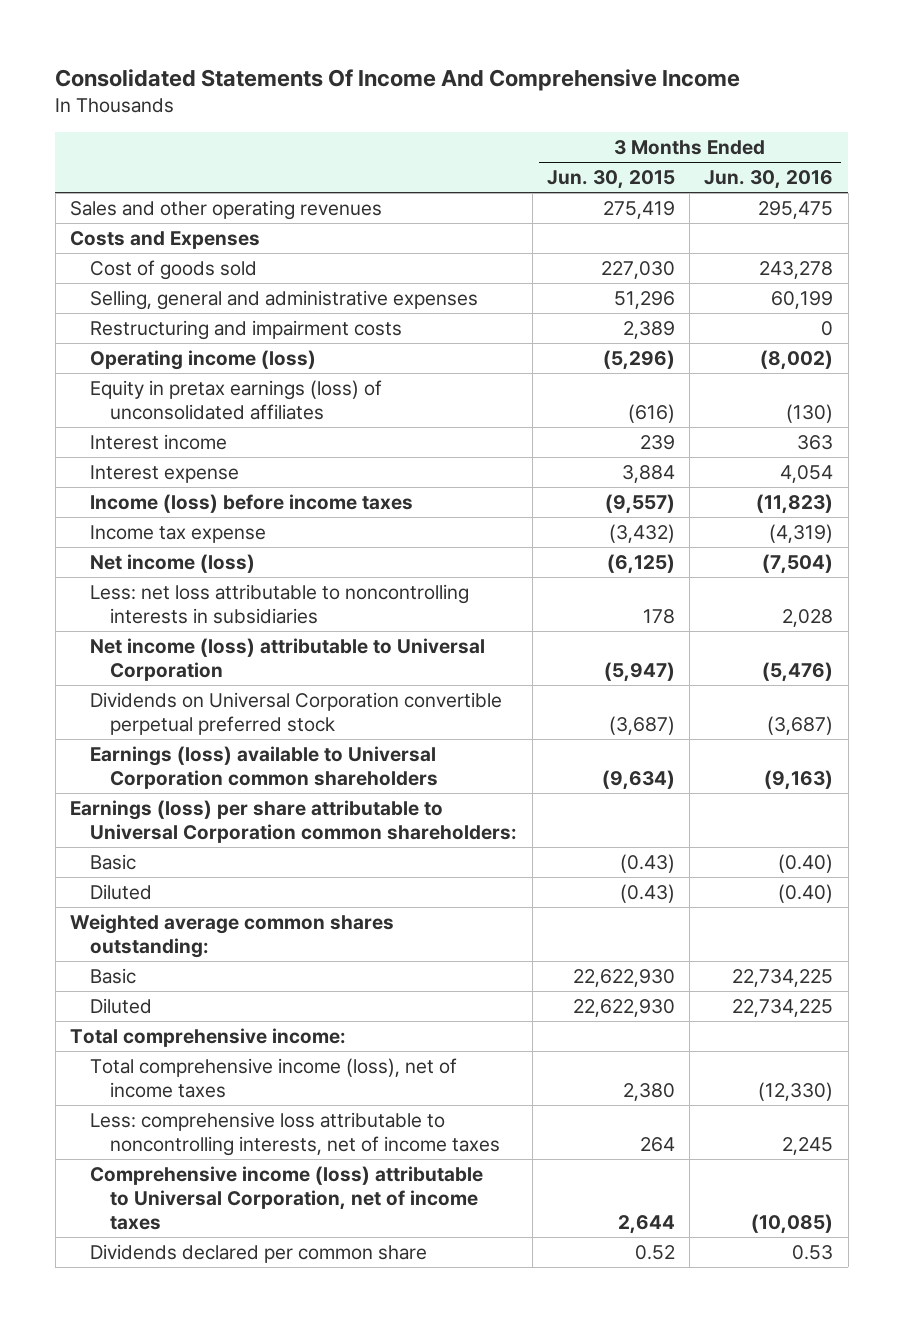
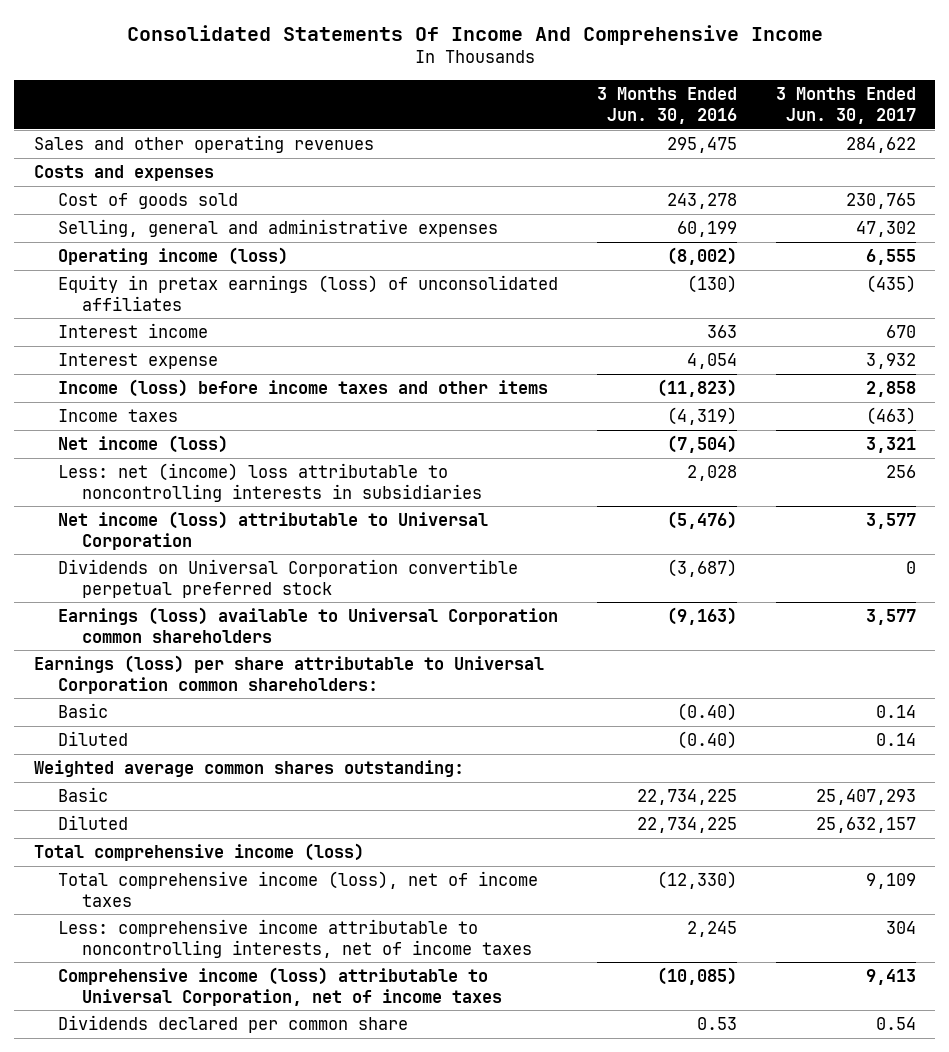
- | 3 Months Ended Jun. 30, 2015 | 3 Months Ended Jun. 30, 2016
+ | 3 Months Ended Jun. 30, 2016 | 3 Months Ended Jun. 30, 2017
- Costs and Expenses
+ Costs and expenses
- Restructuring and impairment costs | 2,389 | 0
- Income (loss) before income taxes | (9,557) | (11,823)
- Income tax expense | (3,432) | (4,319)
+ Income (loss) before income taxes and other items | (11,823) | 2,858
+ Income taxes | (4,319) | (463)
- Less: net loss attributable to noncontrolling interests in subsidiaries | 178 | 2,028
+ Less: net (income) loss attributable to noncontrolling interests in subsidiaries | 2,028 | 256
- Total comprehensive income:
+ Total comprehensive income (loss)
- Less: comprehensive loss attributable to noncontrolling interests, net of income taxes | 264 | 2,245
+ Less: comprehensive income attributable to noncontrolling interests, net of income taxes | 2,245 | 304

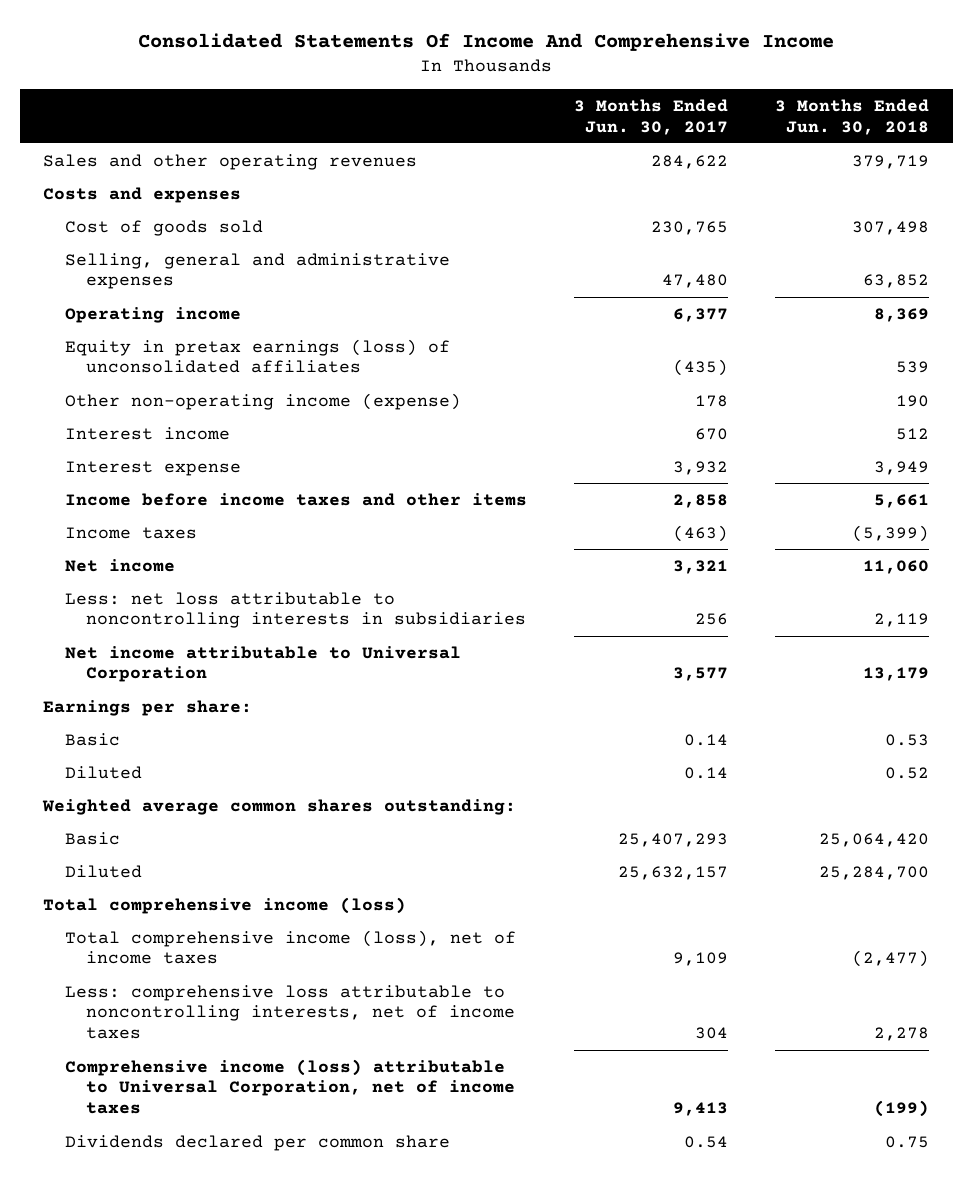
- | 3 Months Ended Jun. 30, 2016 | 3 Months Ended Jun. 30, 2017
+ | 3 Months Ended Jun. 30, 2017 | 3 Months Ended Jun. 30, 2018
- Selling, general and administrative expenses | 60,199 | 47,302
- Operating income (loss) | (8,002) | 6,555
+ Selling, general and administrative expenses | 47,480 | 63,852
+ Operating income | 6,377 | 8,369
+ Other non-operating income (expense) | 178 | 190
- Income (loss) before income taxes and other items | (11,823) | 2,858
+ Income before income taxes and other items | 2,858 | 5,661
- Net income (loss) | (7,504) | 3,321
- Less: net (income) loss attributable to noncontrolling interests in subsidiaries | 2,028 | 256
- Net income (loss) attributable to Universal Corporation | (5,476) | 3,577
- Dividends on Universal Corporation convertible perpetual preferred stock | (3,687) | 0
- Earnings (loss) available to Universal Corporation common shareholders | (9,163) | 3,577
- Earnings (loss) per share attributable to Universal Corporation common shareholders:
+ Net income | 3,321 | 11,060
+ Less: net loss attributable to noncontrolling interests in subsidiaries | 256 | 2,119
+ Net income attributable to Universal Corporation | 3,577 | 13,179
+ Earnings per share:
- Less: comprehensive income attributable to noncontrolling interests, net of income taxes | 2,245 | 304
+ Less: comprehensive loss attributable to noncontrolling interests, net of income taxes | 304 | 2,278

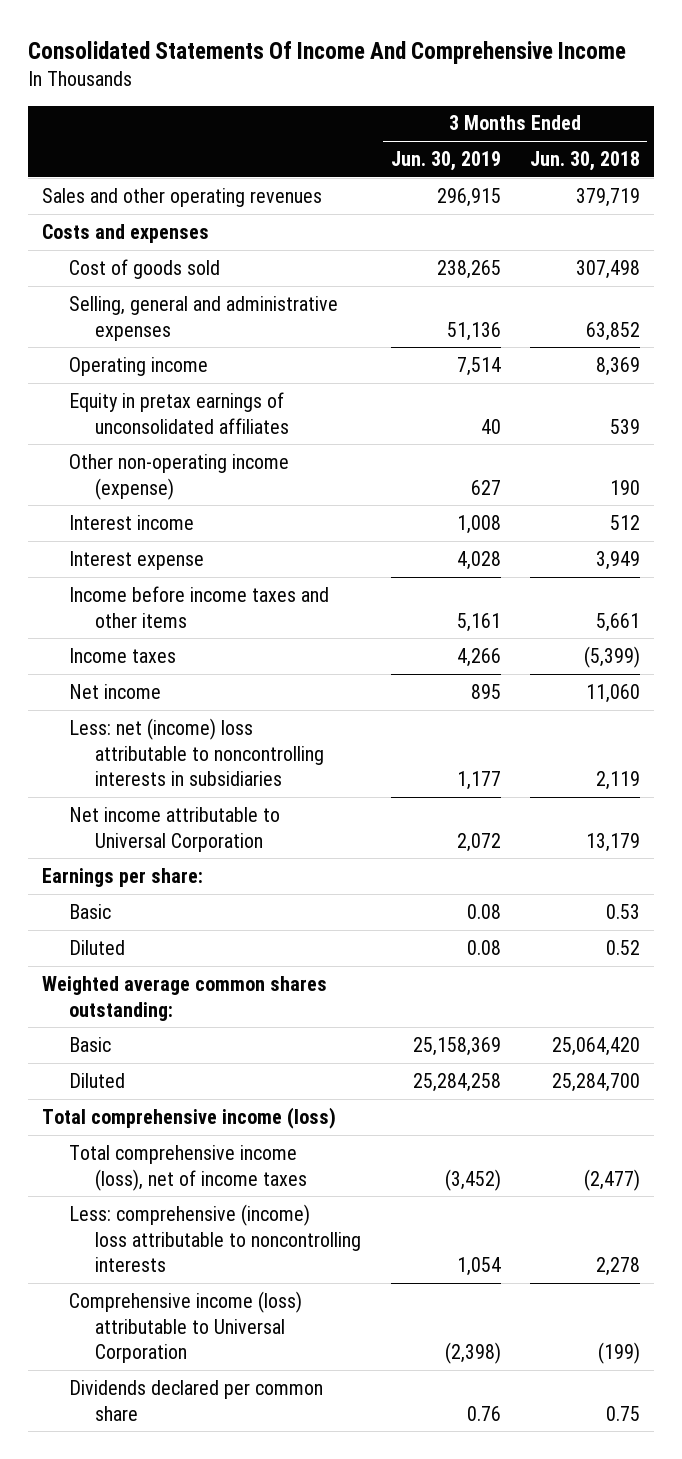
- | 3 Months Ended Jun. 30, 2017 | 3 Months Ended Jun. 30, 2018
+ | 3 Months Ended Jun. 30, 2019 | 3 Months Ended Jun. 30, 2018
- Equity in pretax earnings (loss) of unconsolidated affiliates | (435) | 539
+ Equity in pretax earnings of unconsolidated affiliates | 40 | 539
- Less: net loss attributable to noncontrolling interests in subsidiaries | 256 | 2,119
+ Less: net (income) loss attributable to noncontrolling interests in subsidiaries | 1,177 | 2,119
- Less: comprehensive loss attributable to noncontrolling interests, net of income taxes | 304 | 2,278
- Comprehensive income (loss) attributable to Universal Corporation, net of income taxes | 9,413 | (199)
+ Less: comprehensive (income) loss attributable to noncontrolling interests | 1,054 | 2,278
+ Comprehensive income (loss) attributable to Universal Corporation | (2,398) | (199)

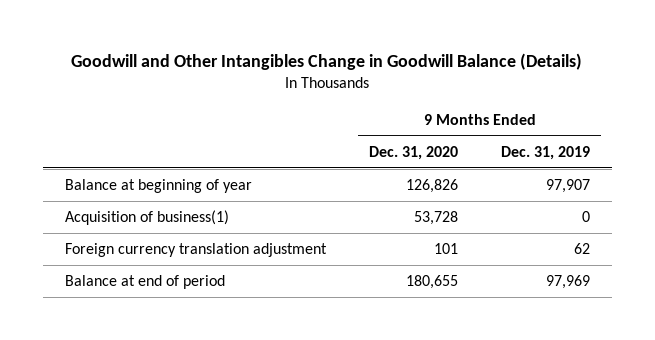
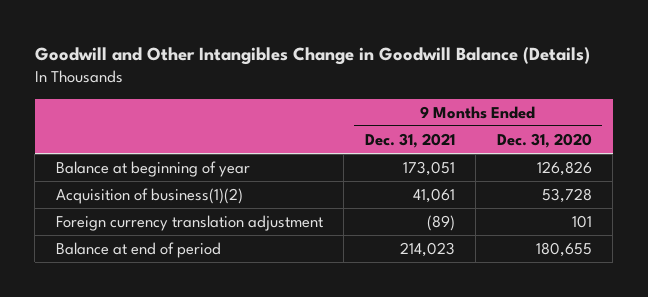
- | 9 Months Ended Dec. 31, 2020 | 9 Months Ended Dec. 31, 2019
+ | 9 Months Ended Dec. 31, 2021 | 9 Months Ended Dec. 31, 2020
- Acquisition of business(1) | 53,728 | 0
+ Acquisition of business(1)(2) | 41,061 | 53,728

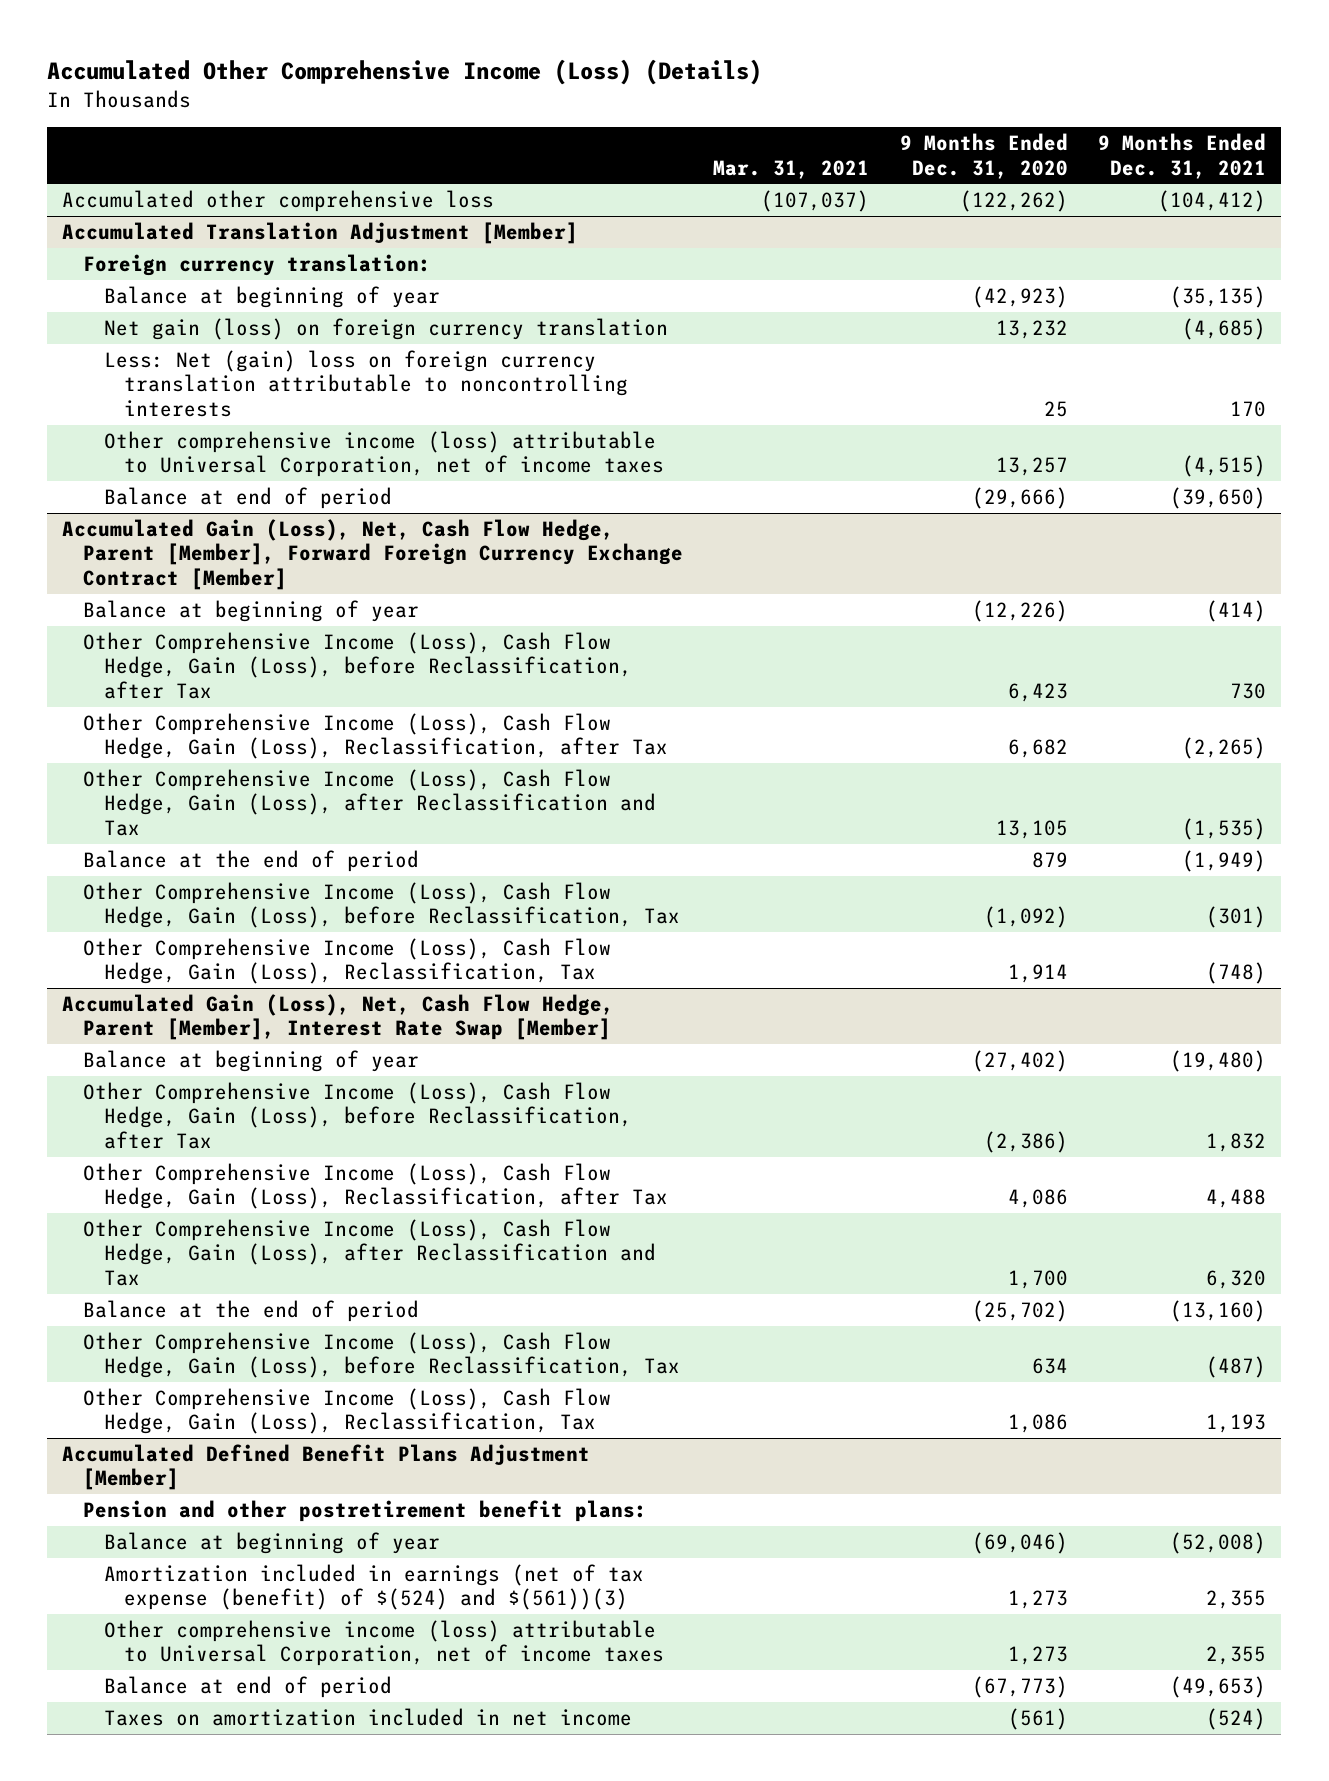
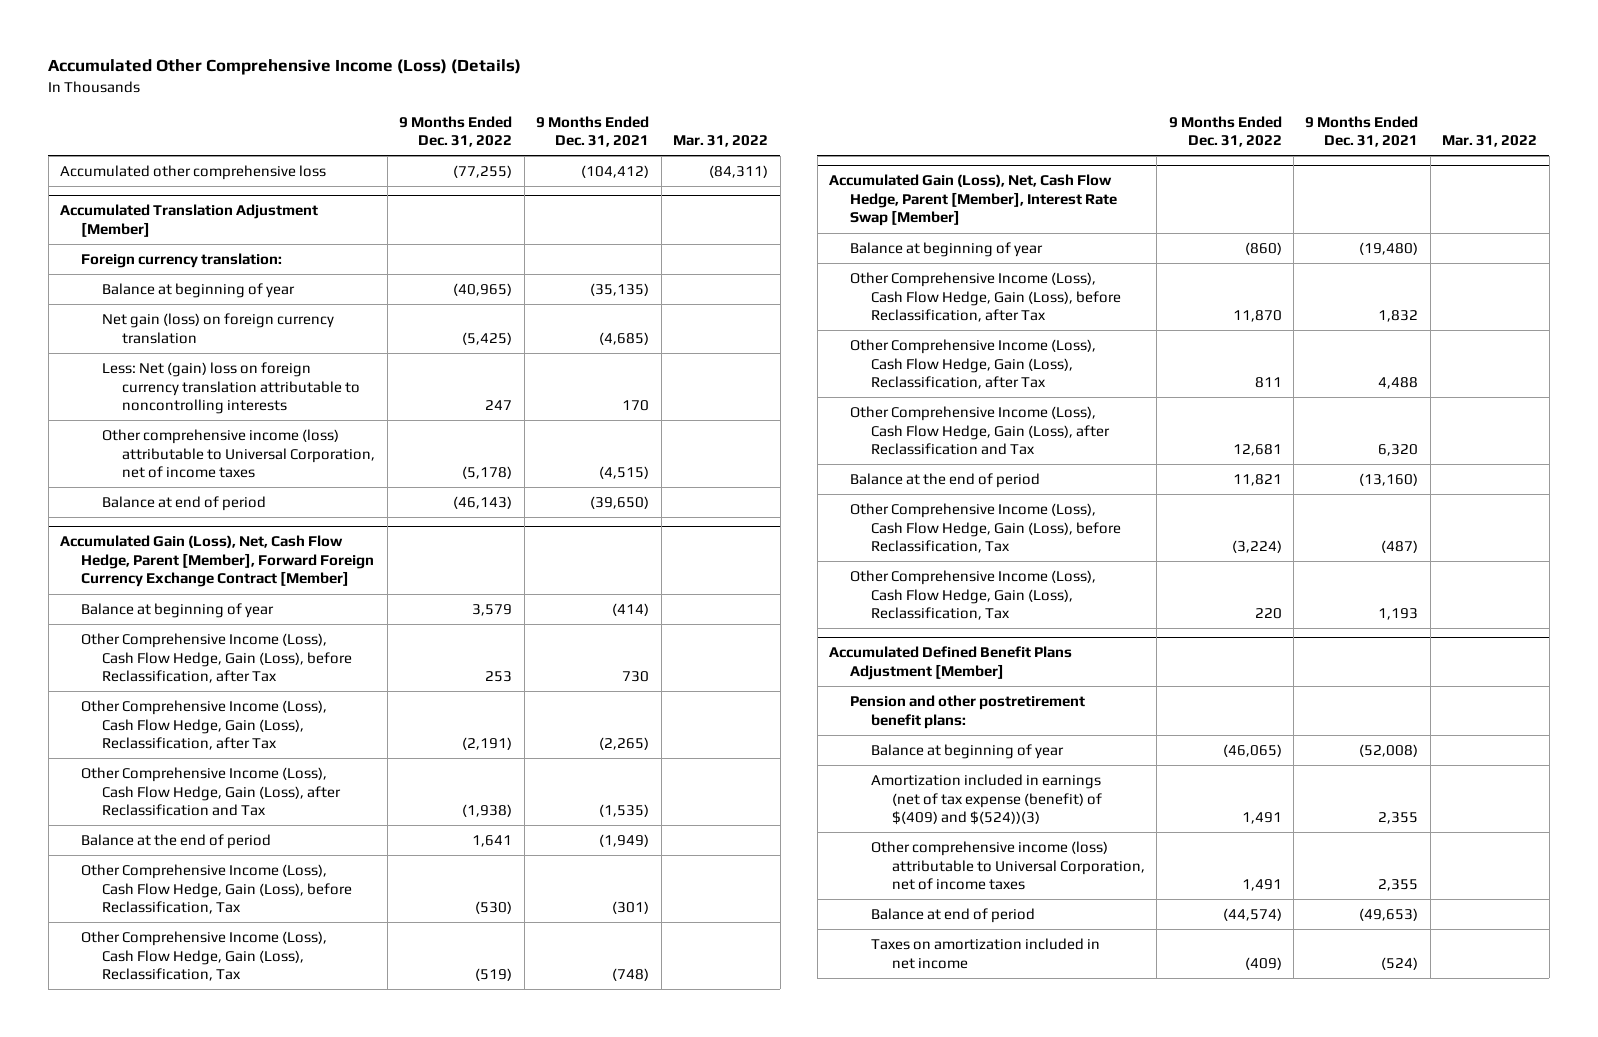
- | Mar. 31, 2021 | 9 Months Ended Dec. 31, 2020 | 9 Months Ended Dec. 31, 2021
+ | 9 Months Ended Dec. 31, 2022 | 9 Months Ended Dec. 31, 2021 | Mar. 31, 2022
@ Accumulated Defined Benefit Plans Adjustment [Member]
- Amortization included in earnings (net of tax expense (benefit) of $(524) and $(561))(3) | | 1,273 | 2,355
+ Amortization included in earnings (net of tax expense (benefit) of $(409) and $(524))(3) | 1,491 | 2,355 |

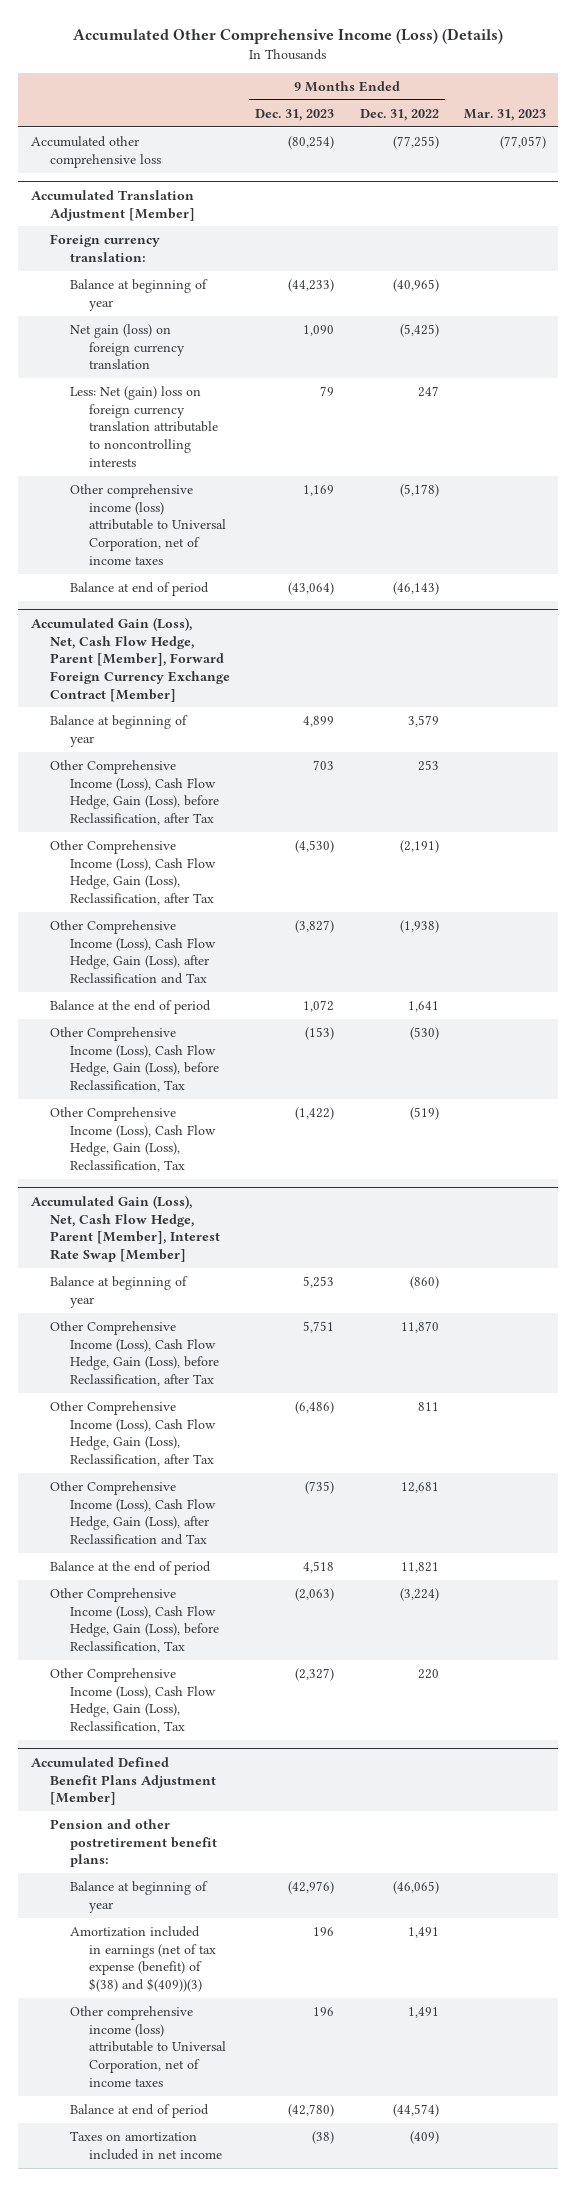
- | 9 Months Ended Dec. 31, 2022 | 9 Months Ended Dec. 31, 2021 | Mar. 31, 2022
+ | 9 Months Ended Dec. 31, 2023 | 9 Months Ended Dec. 31, 2022 | Mar. 31, 2023
@ Accumulated Defined Benefit Plans Adjustment [Member]
- Amortization included in earnings (net of tax expense (benefit) of $(409) and $(524))(3) | 1,491 | 2,355 |
+ Amortization included in earnings (net of tax expense (benefit) of $(38) and $(409))(3) | 196 | 1,491 |

